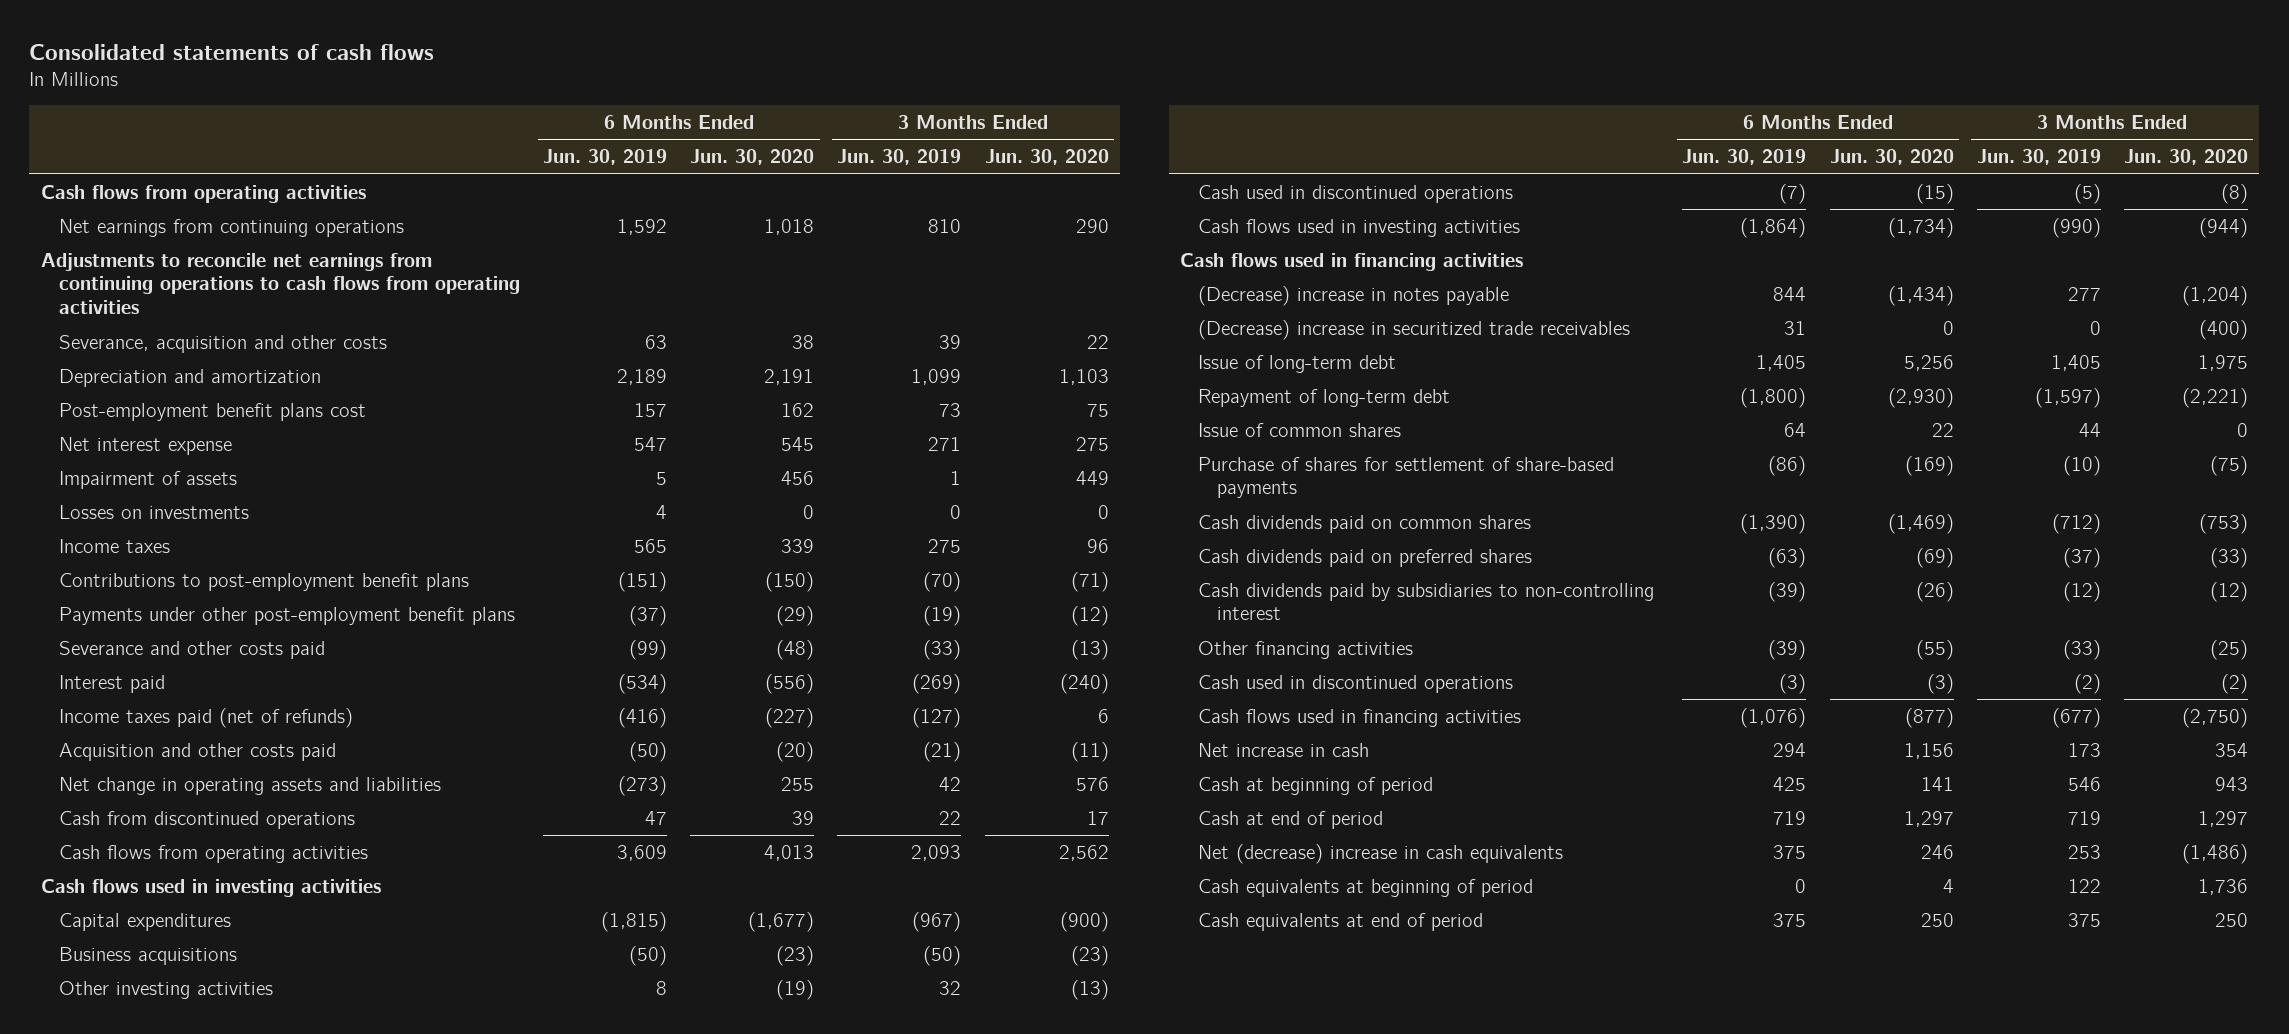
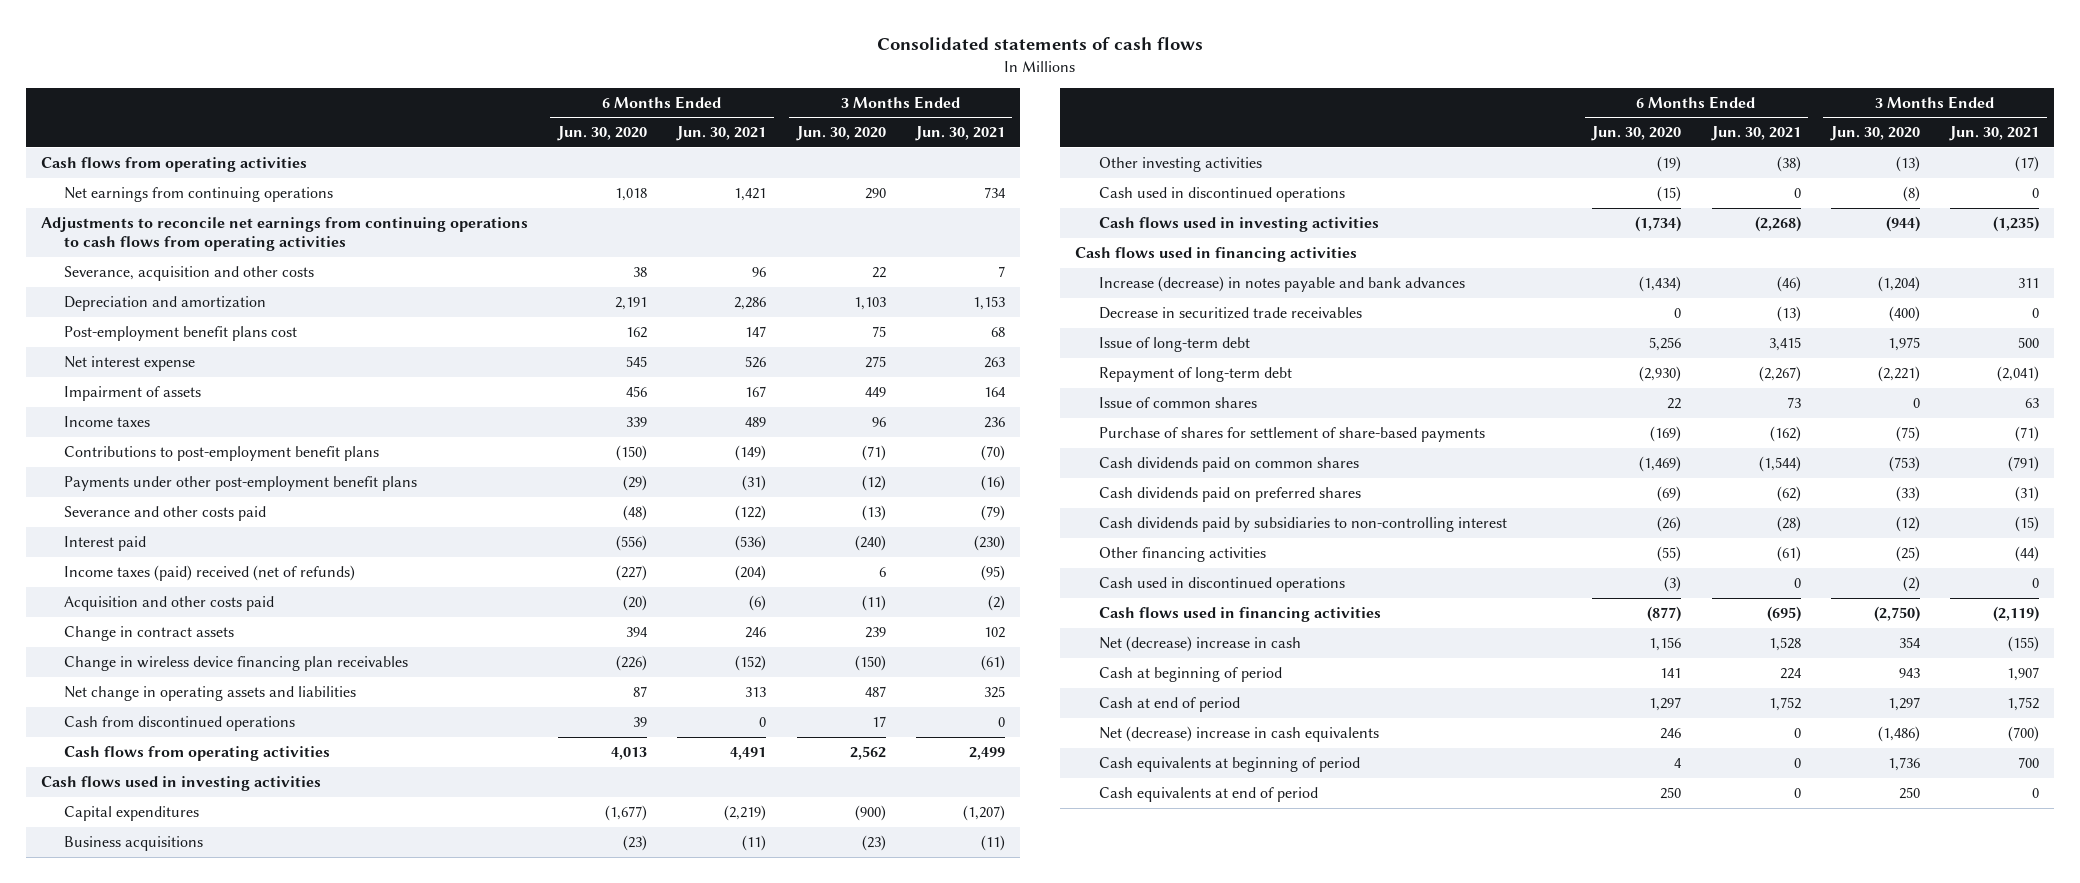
- | 6 Months Ended Jun. 30, 2019 | 6 Months Ended Jun. 30, 2020 | 3 Months Ended Jun. 30, 2019 | 3 Months Ended Jun. 30, 2020
+ | 6 Months Ended Jun. 30, 2020 | 6 Months Ended Jun. 30, 2021 | 3 Months Ended Jun. 30, 2020 | 3 Months Ended Jun. 30, 2021
- Losses on investments | 4 | 0 | 0 | 0
- Income taxes paid (net of refunds) | (416) | (227) | (127) | 6
+ Income taxes (paid) received (net of refunds) | (227) | (204) | 6 | (95)
- Net change in operating assets and liabilities | (273) | 255 | 42 | 576
+ Change in contract assets | 394 | 246 | 239 | 102
+ Change in wireless device financing plan receivables | (226) | (152) | (150) | (61)
+ Net change in operating assets and liabilities | 87 | 313 | 487 | 325
- (Decrease) increase in notes payable | 844 | (1,434) | 277 | (1,204)
- (Decrease) increase in securitized trade receivables | 31 | 0 | 0 | (400)
+ Increase (decrease) in notes payable and bank advances | (1,434) | (46) | (1,204) | 311
+ Decrease in securitized trade receivables | 0 | (13) | (400) | 0
- Net increase in cash | 294 | 1,156 | 173 | 354
+ Net (decrease) increase in cash | 1,156 | 1,528 | 354 | (155)

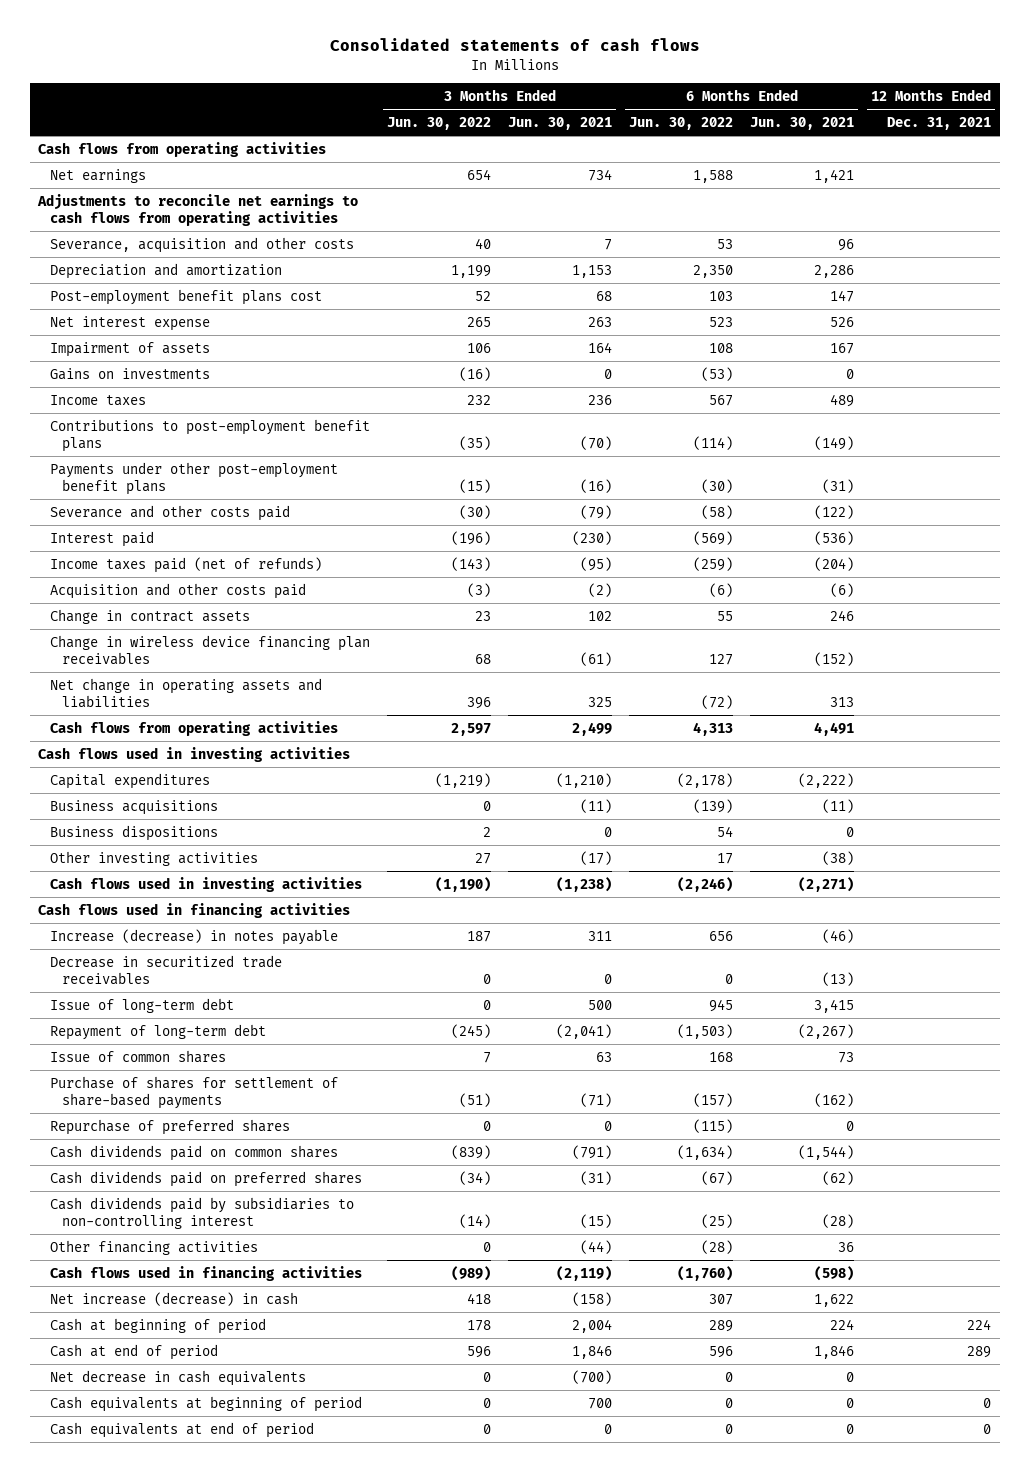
- | 6 Months Ended Jun. 30, 2020 | 6 Months Ended Jun. 30, 2021 | 3 Months Ended Jun. 30, 2020 | 3 Months Ended Jun. 30, 2021
+ | 3 Months Ended Jun. 30, 2022 | 3 Months Ended Jun. 30, 2021 | 6 Months Ended Jun. 30, 2022 | 6 Months Ended Jun. 30, 2021 | 12 Months Ended Dec. 31, 2021
- Net earnings from continuing operations | 1,018 | 1,421 | 290 | 734
- Adjustments to reconcile net earnings from continuing operations to cash flows from operating activities
+ Net earnings | 654 | 734 | 1,588 | 1,421 |
+ Adjustments to reconcile net earnings to cash flows from operating activities
+ Gains on investments | (16) | 0 | (53) | 0 |
- Income taxes (paid) received (net of refunds) | (227) | (204) | 6 | (95)
+ Income taxes paid (net of refunds) | (143) | (95) | (259) | (204) |
- Cash from discontinued operations | 39 | 0 | 17 | 0
- Capital expenditures | (1,677) | (2,219) | (900) | (1,207)
+ Capital expenditures | (1,219) | (1,210) | (2,178) | (2,222) |
+ Business dispositions | 2 | 0 | 54 | 0 |
- Cash used in discontinued operations | (15) | 0 | (8) | 0
- Cash flows used in investing activities | (1,734) | (2,268) | (944) | (1,235)
+ Cash flows used in investing activities | (1,190) | (1,238) | (2,246) | (2,271) |
- Increase (decrease) in notes payable and bank advances | (1,434) | (46) | (1,204) | 311
+ Increase (decrease) in notes payable | 187 | 311 | 656 | (46) |
+ Repurchase of preferred shares | 0 | 0 | (115) | 0 |
- Other financing activities | (55) | (61) | (25) | (44)
- Cash used in discontinued operations | (3) | 0 | (2) | 0
- Cash flows used in financing activities | (877) | (695) | (2,750) | (2,119)
- Net (decrease) increase in cash | 1,156 | 1,528 | 354 | (155)
- Cash at beginning of period | 141 | 224 | 943 | 1,907
- Cash at end of period | 1,297 | 1,752 | 1,297 | 1,752
- Net (decrease) increase in cash equivalents | 246 | 0 | (1,486) | (700)
+ Other financing activities | 0 | (44) | (28) | 36 |
+ Cash flows used in financing activities | (989) | (2,119) | (1,760) | (598) |
+ Net increase (decrease) in cash | 418 | (158) | 307 | 1,622 |
+ Cash at beginning of period | 178 | 2,004 | 289 | 224 | 224
+ Cash at end of period | 596 | 1,846 | 596 | 1,846 | 289
+ Net decrease in cash equivalents | 0 | (700) | 0 | 0 |

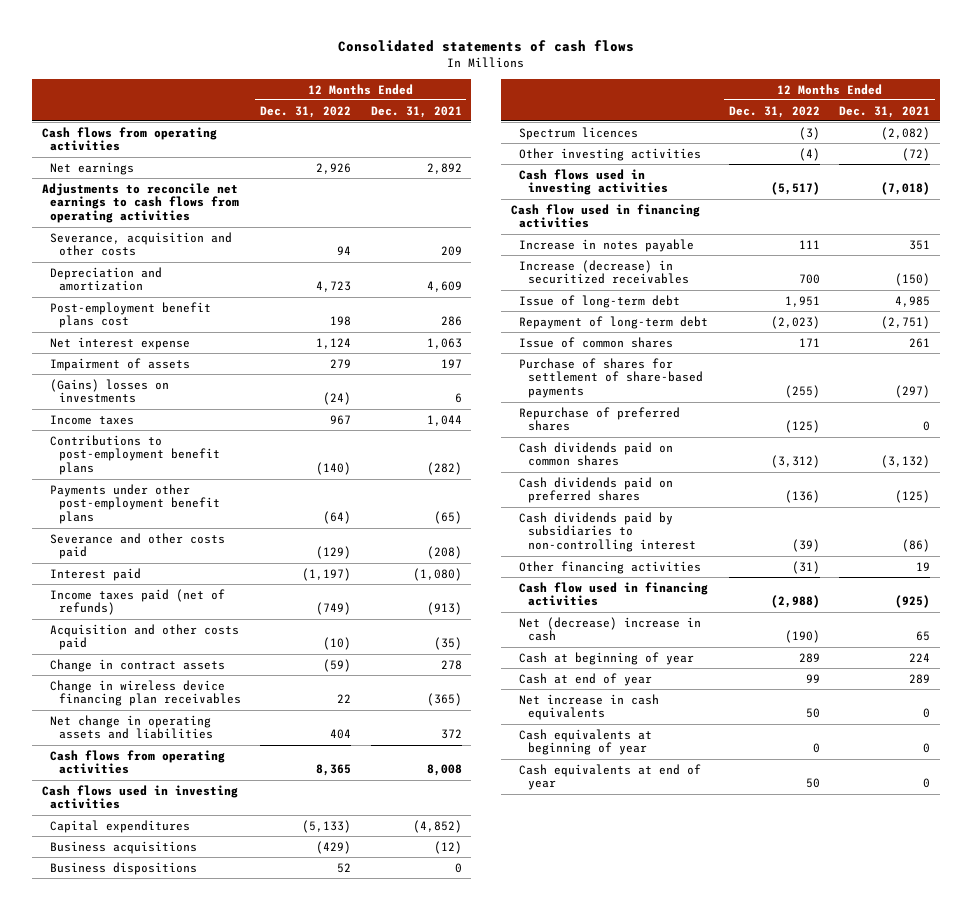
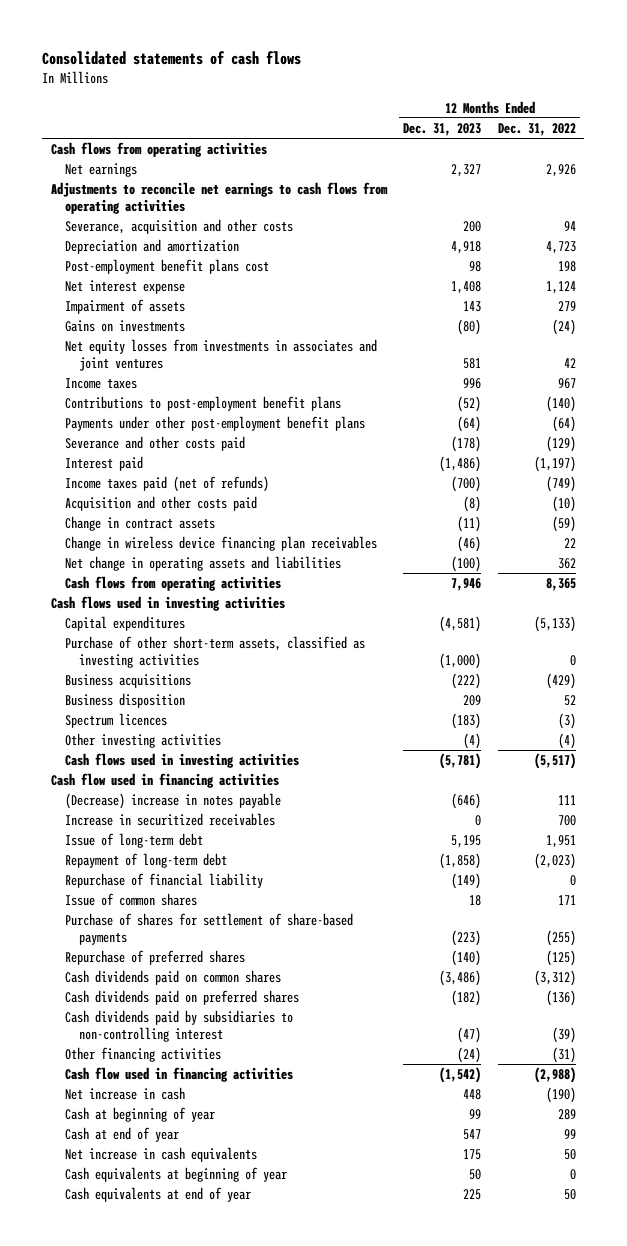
- | 12 Months Ended Dec. 31, 2022 | 12 Months Ended Dec. 31, 2021
+ | 12 Months Ended Dec. 31, 2023 | 12 Months Ended Dec. 31, 2022
- (Gains) losses on investments | (24) | 6
+ Gains on investments | (80) | (24)
+ Net equity losses from investments in associates and joint ventures | 581 | 42
- Net change in operating assets and liabilities | 404 | 372
+ Net change in operating assets and liabilities | (100) | 362
+ Purchase of other short-term assets, classified as investing activities | (1,000) | 0
- Business dispositions | 52 | 0
+ Business disposition | 209 | 52
- Increase in notes payable | 111 | 351
- Increase (decrease) in securitized receivables | 700 | (150)
+ (Decrease) increase in notes payable | (646) | 111
+ Increase in securitized receivables | 0 | 700
+ Repurchase of financial liability | (149) | 0
- Net (decrease) increase in cash | (190) | 65
+ Net increase in cash | 448 | (190)

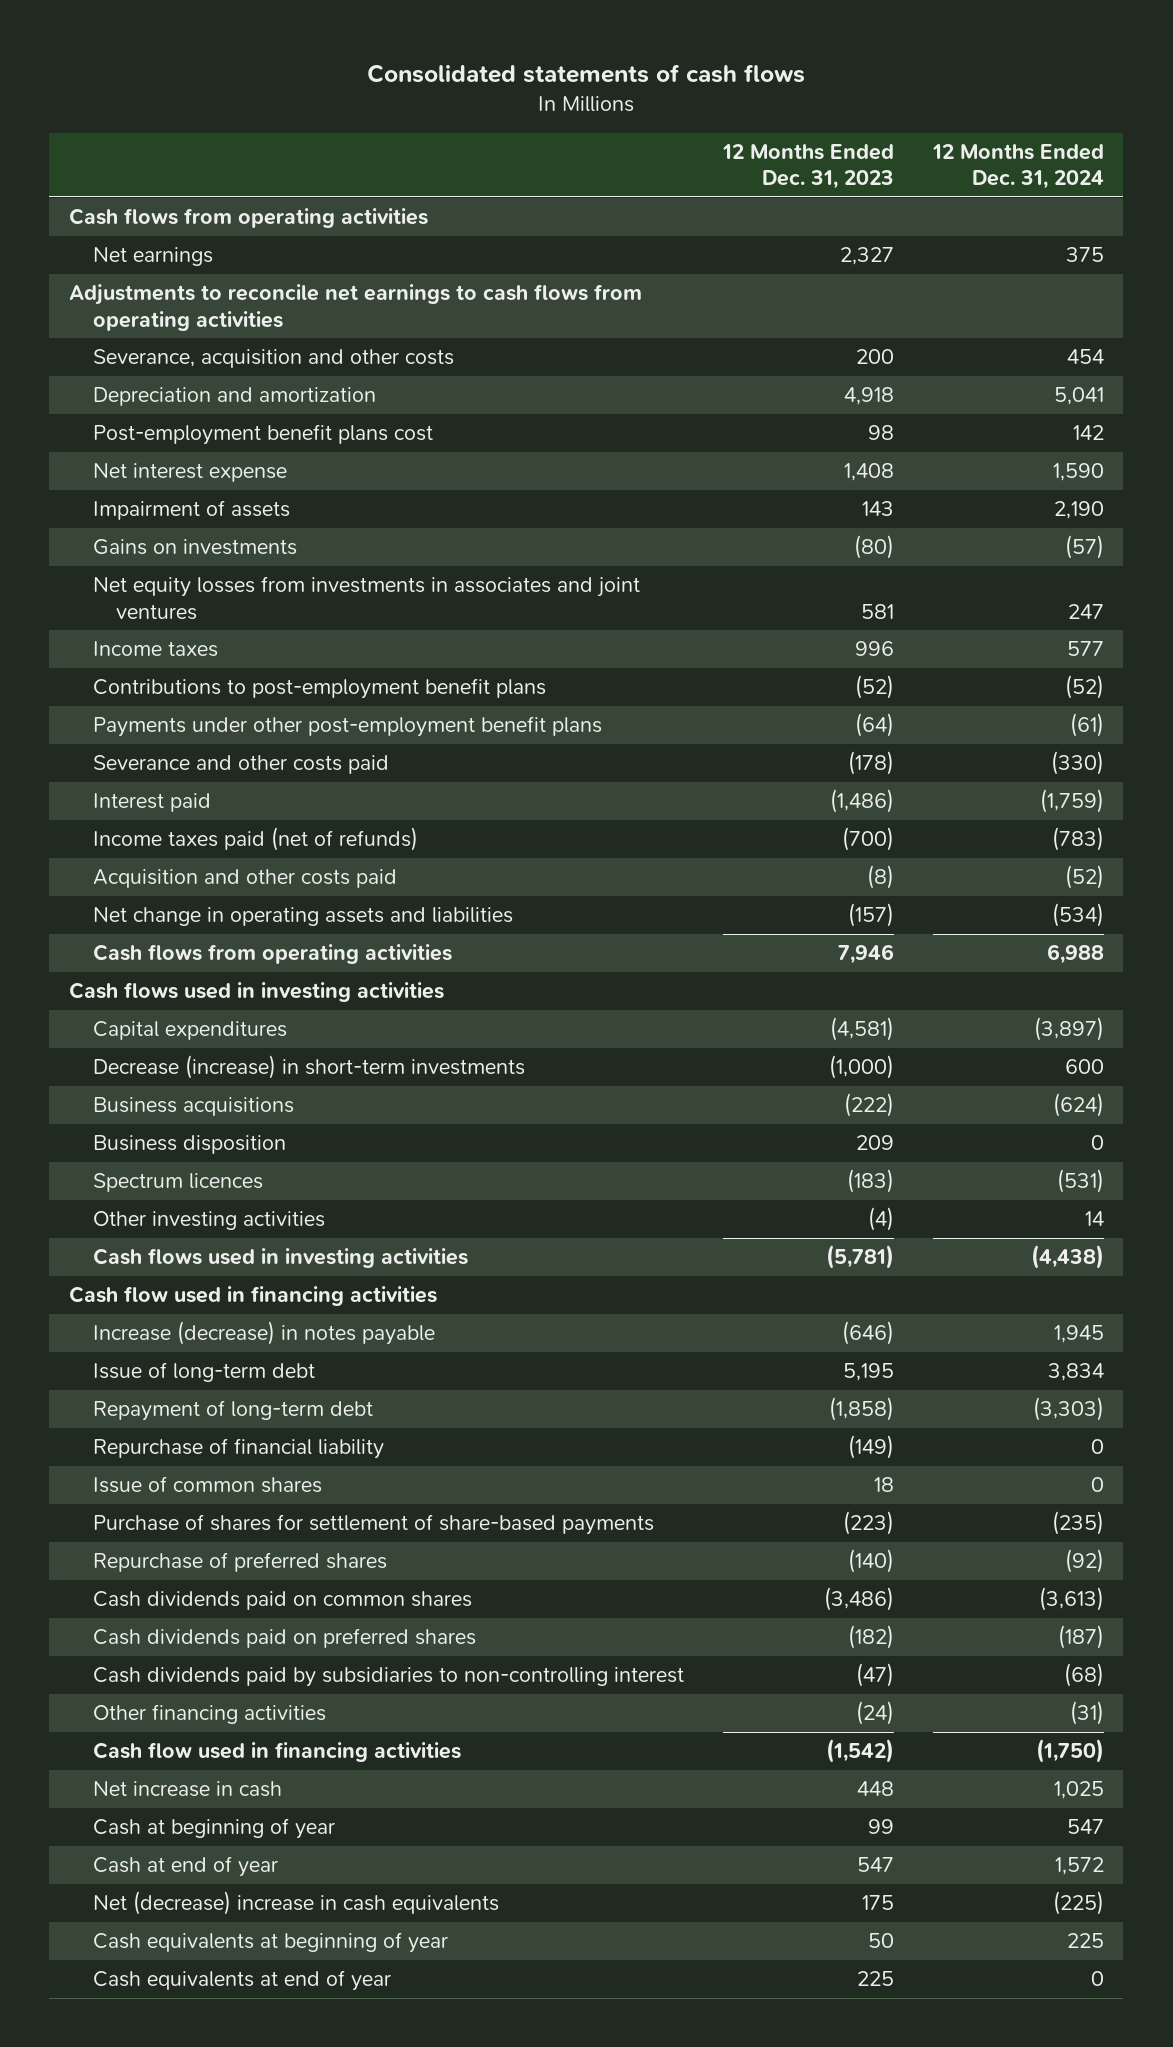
- | 12 Months Ended Dec. 31, 2023 | 12 Months Ended Dec. 31, 2022
+ | 12 Months Ended Dec. 31, 2023 | 12 Months Ended Dec. 31, 2024
- Change in contract assets | (11) | (59)
- Change in wireless device financing plan receivables | (46) | 22
- Net change in operating assets and liabilities | (100) | 362
+ Net change in operating assets and liabilities | (157) | (534)
- Purchase of other short-term assets, classified as investing activities | (1,000) | 0
+ Decrease (increase) in short-term investments | (1,000) | 600
- (Decrease) increase in notes payable | (646) | 111
- Increase in securitized receivables | 0 | 700
+ Increase (decrease) in notes payable | (646) | 1,945
- Net increase in cash equivalents | 175 | 50
+ Net (decrease) increase in cash equivalents | 175 | (225)

